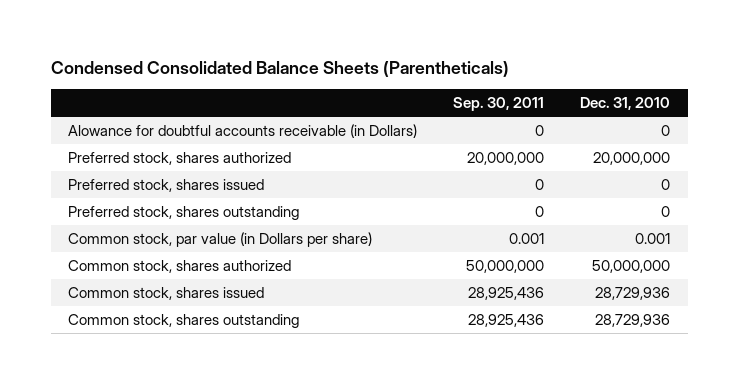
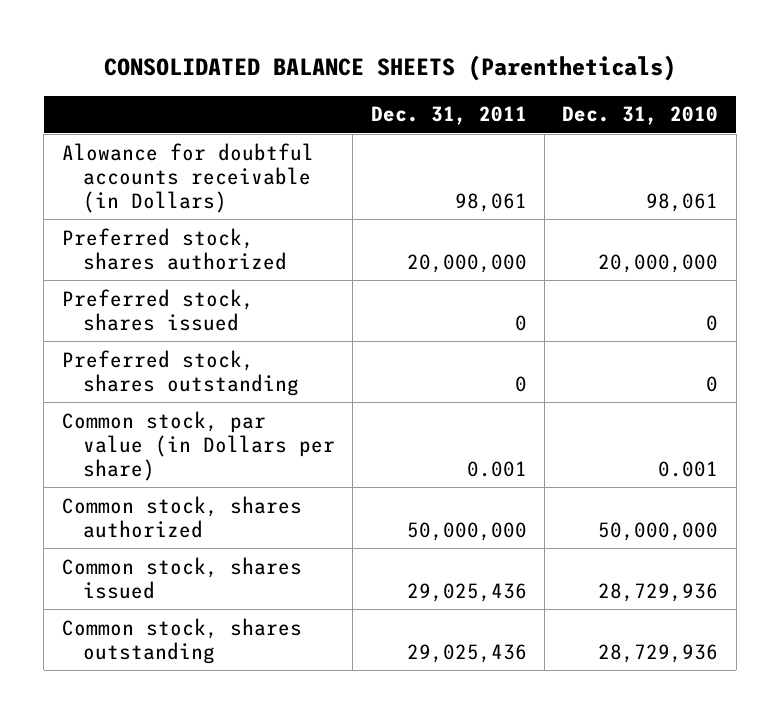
- Condensed Consolidated Balance Sheets (Parentheticals)
+ CONSOLIDATED BALANCE SHEETS (Parentheticals)
- | Sep. 30, 2011 | Dec. 31, 2010
+ | Dec. 31, 2011 | Dec. 31, 2010
- Alowance for doubtful accounts receivable (in Dollars) | 0 | 0
+ Alowance for doubtful accounts receivable (in Dollars) | 98,061 | 98,061

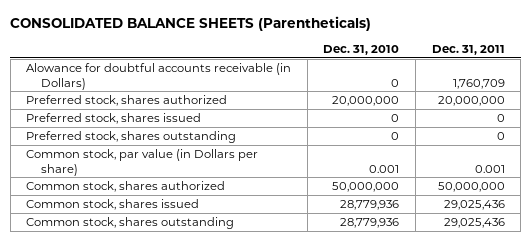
- | Dec. 31, 2011 | Dec. 31, 2010
+ | Dec. 31, 2010 | Dec. 31, 2011
- Alowance for doubtful accounts receivable (in Dollars) | 98,061 | 98,061
+ Alowance for doubtful accounts receivable (in Dollars) | 0 | 1,760,709
- Common stock, shares issued | 29,025,436 | 28,729,936
- Common stock, shares outstanding | 29,025,436 | 28,729,936
+ Common stock, shares issued | 28,779,936 | 29,025,436
+ Common stock, shares outstanding | 28,779,936 | 29,025,436

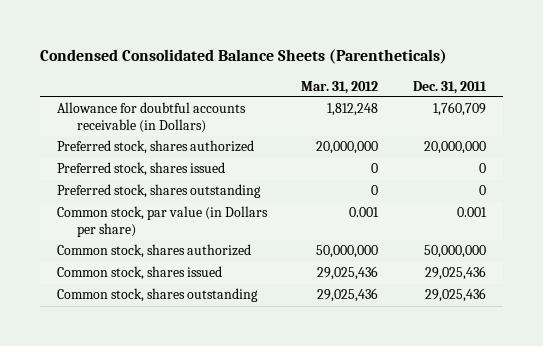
- CONSOLIDATED BALANCE SHEETS (Parentheticals)
+ Condensed Consolidated Balance Sheets (Parentheticals)
- | Dec. 31, 2010 | Dec. 31, 2011
+ | Mar. 31, 2012 | Dec. 31, 2011
- Alowance for doubtful accounts receivable (in Dollars) | 0 | 1,760,709
+ Allowance for doubtful accounts receivable (in Dollars) | 1,812,248 | 1,760,709

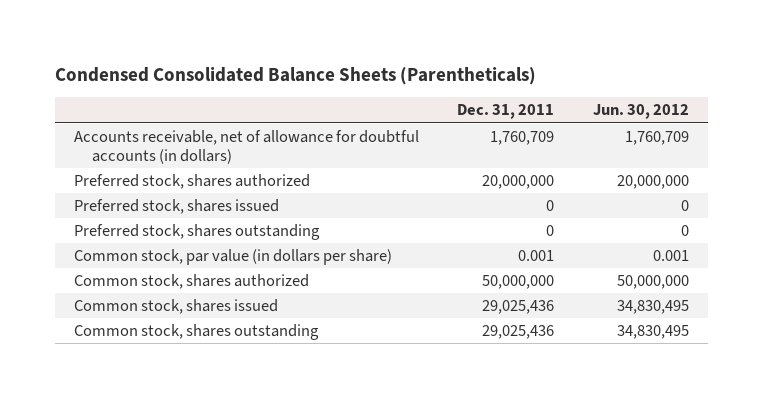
- | Mar. 31, 2012 | Dec. 31, 2011
+ | Dec. 31, 2011 | Jun. 30, 2012
- Allowance for doubtful accounts receivable (in Dollars) | 1,812,248 | 1,760,709
+ Accounts receivable, net of allowance for doubtful accounts (in dollars) | 1,760,709 | 1,760,709
- Common stock, par value (in Dollars per share) | 0.001 | 0.001
+ Common stock, par value (in dollars per share) | 0.001 | 0.001

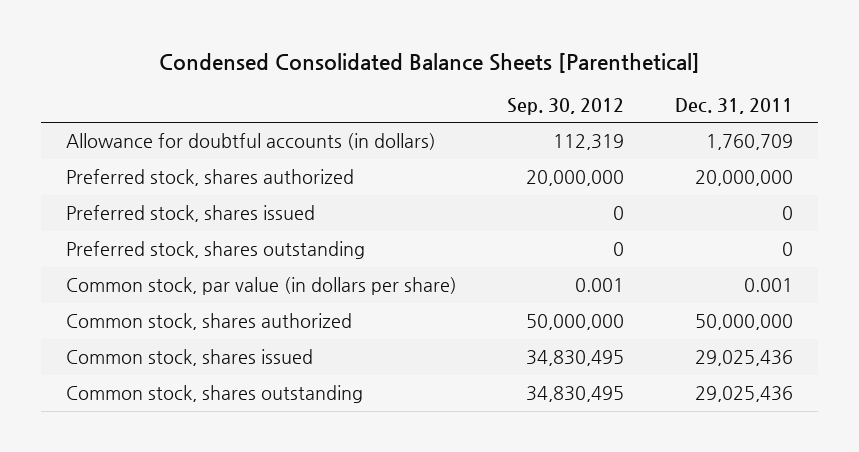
- Condensed Consolidated Balance Sheets (Parentheticals)
+ Condensed Consolidated Balance Sheets [Parenthetical]
- | Dec. 31, 2011 | Jun. 30, 2012
+ | Sep. 30, 2012 | Dec. 31, 2011
- Accounts receivable, net of allowance for doubtful accounts (in dollars) | 1,760,709 | 1,760,709
+ Allowance for doubtful accounts (in dollars) | 112,319 | 1,760,709

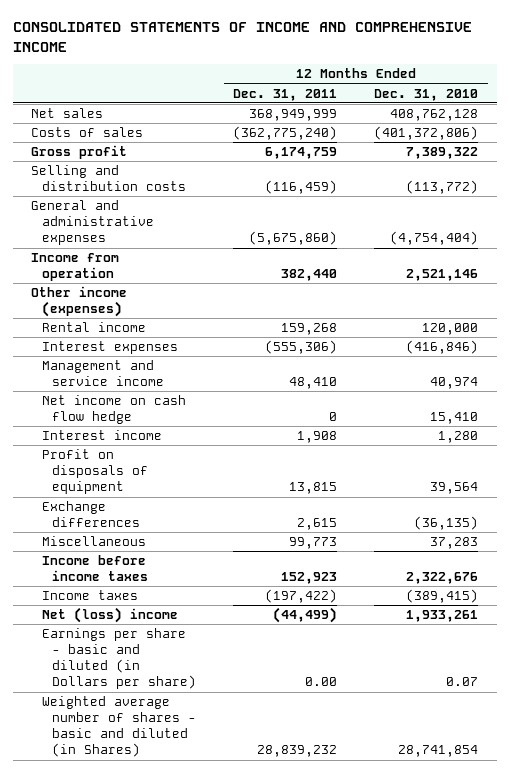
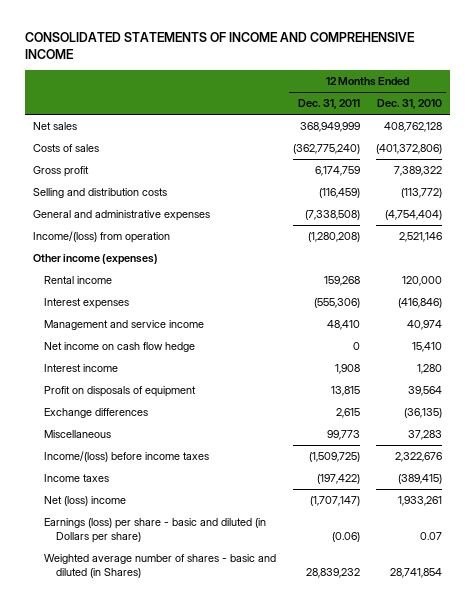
- General and administrative expenses | (5,675,860) | (4,754,404)
- Income from operation | 382,440 | 2,521,146
+ General and administrative expenses | (7,338,508) | (4,754,404)
+ Income/(loss) from operation | (1,280,208) | 2,521,146
- Income before income taxes | 152,923 | 2,322,676
+ Income/(loss) before income taxes | (1,509,725) | 2,322,676
- Net (loss) income | (44,499) | 1,933,261
- Earnings per share - basic and diluted (in Dollars per share) | 0.00 | 0.07
+ Net (loss) income | (1,707,147) | 1,933,261
+ Earnings (loss) per share - basic and diluted (in Dollars per share) | (0.06) | 0.07

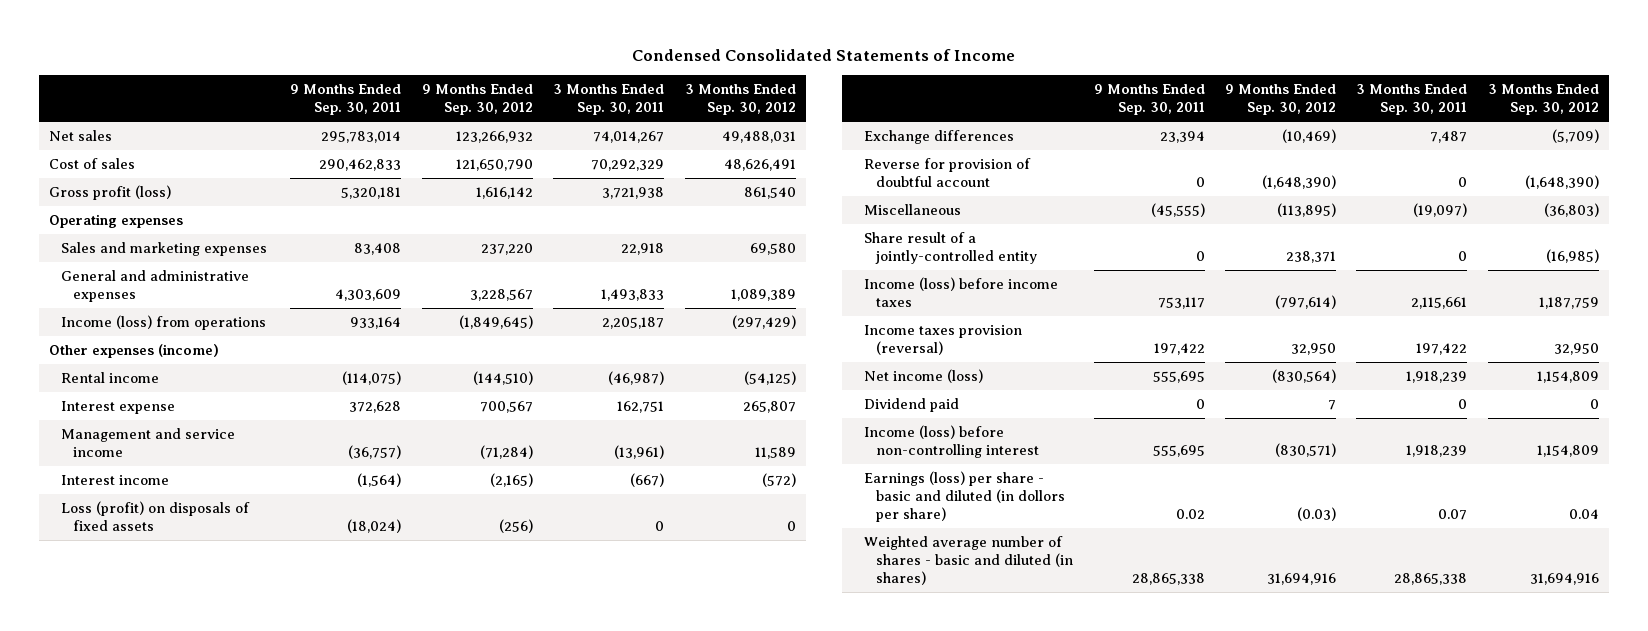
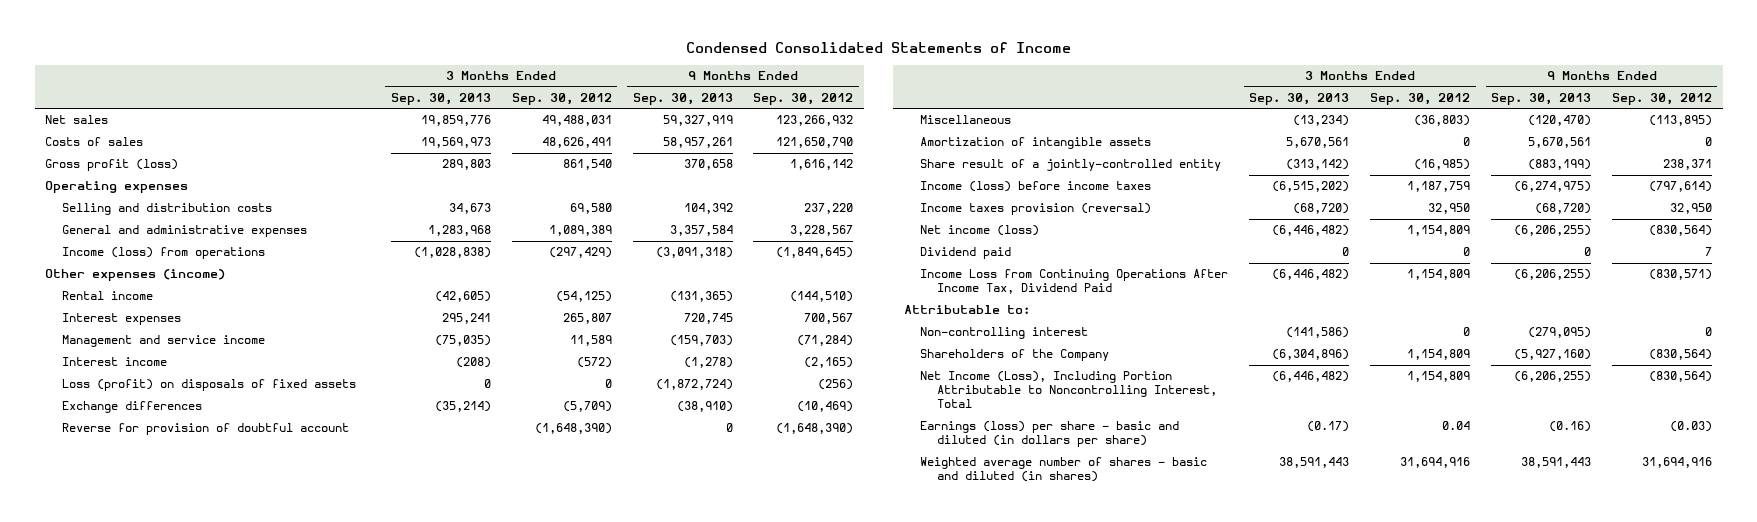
- | 9 Months Ended Sep. 30, 2011 | 9 Months Ended Sep. 30, 2012 | 3 Months Ended Sep. 30, 2011 | 3 Months Ended Sep. 30, 2012
+ | 3 Months Ended Sep. 30, 2013 | 3 Months Ended Sep. 30, 2012 | 9 Months Ended Sep. 30, 2013 | 9 Months Ended Sep. 30, 2012
- Cost of sales | 290,462,833 | 121,650,790 | 70,292,329 | 48,626,491
+ Costs of sales | 19,569,973 | 48,626,491 | 58,957,261 | 121,650,790
- Sales and marketing expenses | 83,408 | 237,220 | 22,918 | 69,580
+ Selling and distribution costs | 34,673 | 69,580 | 104,392 | 237,220
- Interest expense | 372,628 | 700,567 | 162,751 | 265,807
+ Interest expenses | 295,241 | 265,807 | 720,745 | 700,567
+ Amortization of intangible assets | 5,670,561 | 0 | 5,670,561 | 0
- Income (loss) before non-controlling interest | 555,695 | (830,571) | 1,918,239 | 1,154,809
- Earnings (loss) per share - basic and diluted (in dollors per share) | 0.02 | (0.03) | 0.07 | 0.04
+ Income Loss from Continuing Operations After Income Tax, Dividend Paid | (6,446,482) | 1,154,809 | (6,206,255) | (830,571)
+ Attributable to:
+ Non-controlling interest | (141,586) | 0 | (279,095) | 0
+ Shareholders of the Company | (6,304,896) | 1,154,809 | (5,927,160) | (830,564)
+ Net Income (Loss), Including Portion Attributable to Noncontrolling Interest, Total | (6,446,482) | 1,154,809 | (6,206,255) | (830,564)
+ Earnings (loss) per share - basic and diluted (in dollars per share) | (0.17) | 0.04 | (0.16) | (0.03)

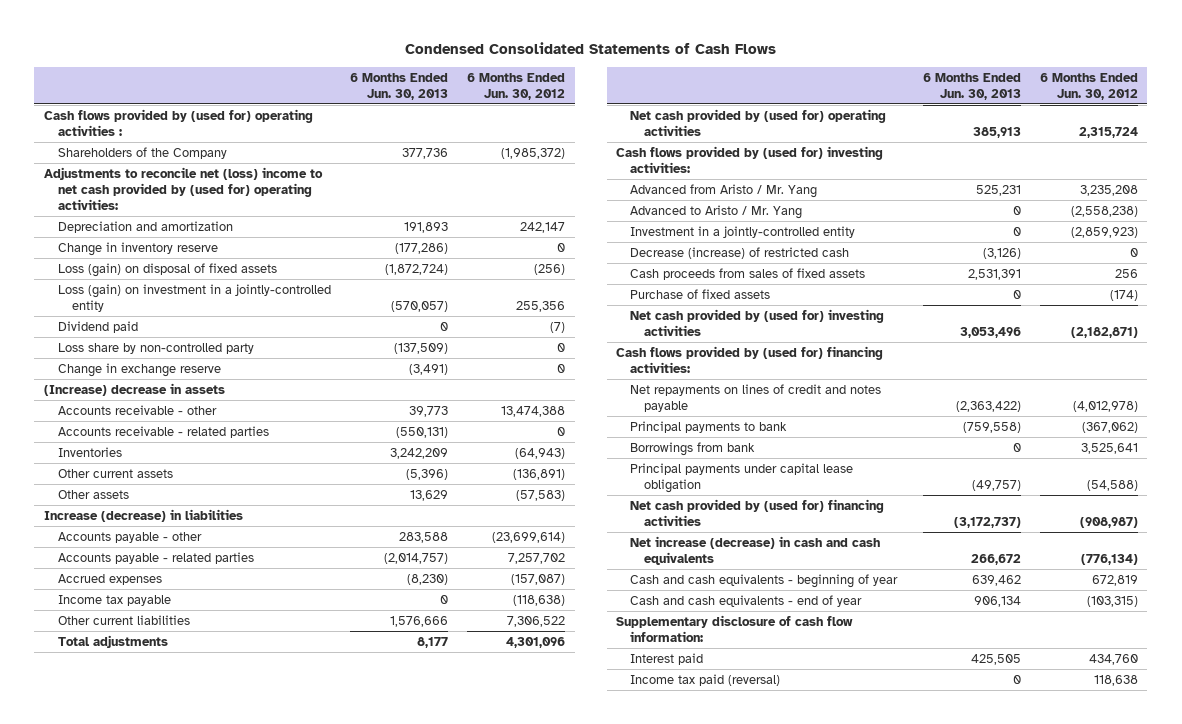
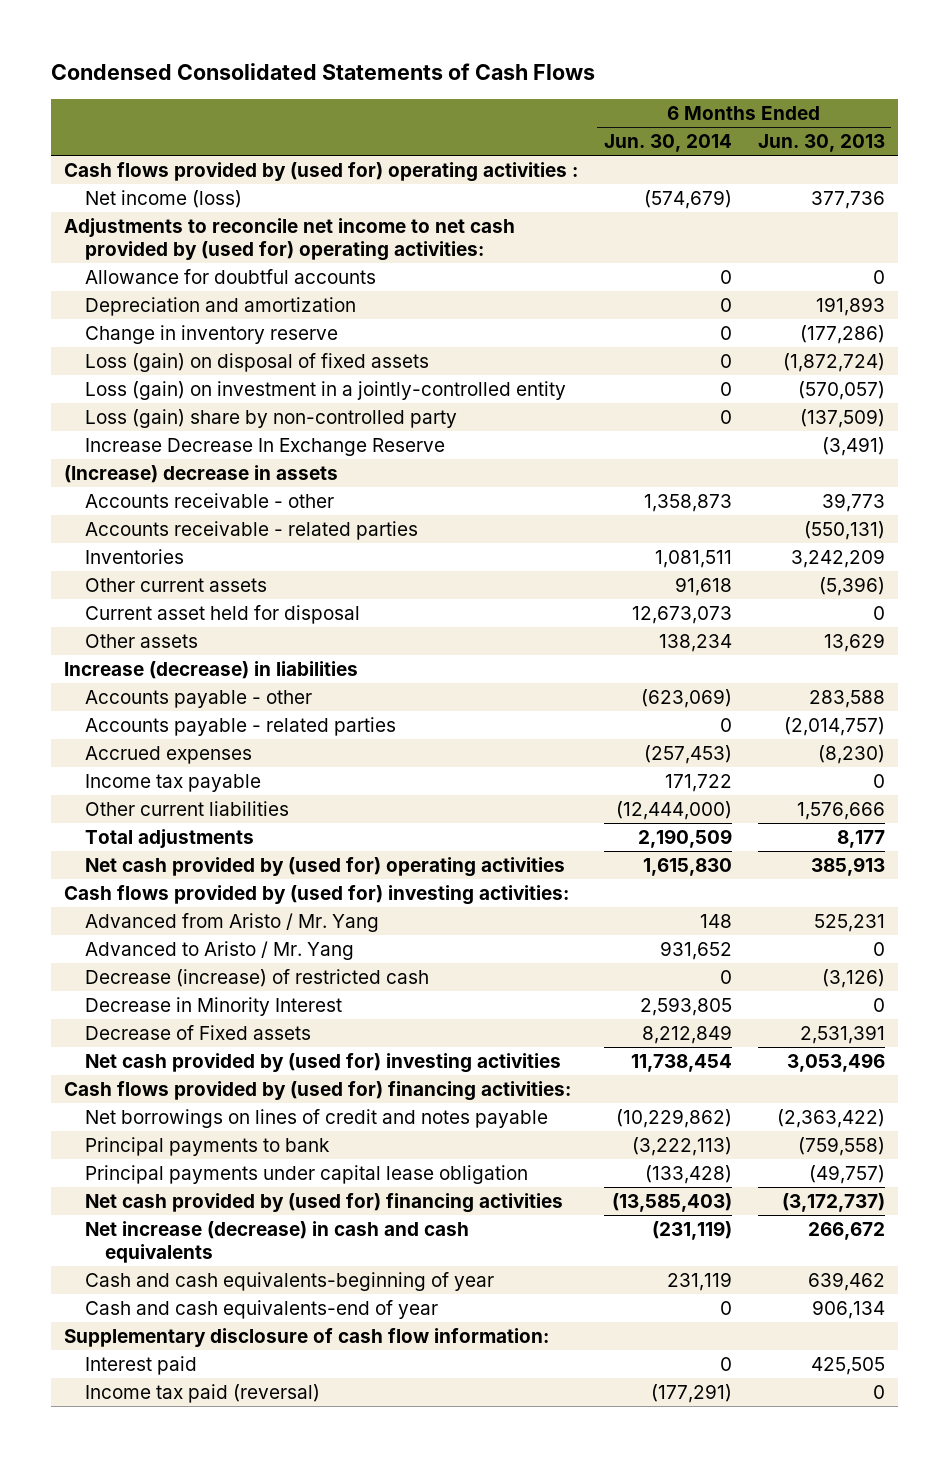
- | 6 Months Ended Jun. 30, 2013 | 6 Months Ended Jun. 30, 2012
+ | 6 Months Ended Jun. 30, 2014 | 6 Months Ended Jun. 30, 2013
- Shareholders of the Company | 377,736 | (1,985,372)
- Adjustments to reconcile net (loss) income to net cash provided by (used for) operating activities:
+ Net income (loss) | (574,679) | 377,736
+ Adjustments to reconcile net income to net cash provided by (used for) operating activities:
+ Allowance for doubtful accounts | 0 | 0
- Dividend paid | 0 | (7)
- Loss share by non-controlled party | (137,509) | 0
- Change in exchange reserve | (3,491) | 0
+ Loss (gain) share by non-controlled party | 0 | (137,509)
+ Increase Decrease In Exchange Reserve | | (3,491)
+ Current asset held for disposal | 12,673,073 | 0
- Investment in a jointly-controlled entity | 0 | (2,859,923)
- Cash proceeds from sales of fixed assets | 2,531,391 | 256
- Purchase of fixed assets | 0 | (174)
+ Decrease in Minority Interest | 2,593,805 | 0
+ Decrease of Fixed assets | 8,212,849 | 2,531,391
- Net repayments on lines of credit and notes payable | (2,363,422) | (4,012,978)
+ Net borrowings on lines of credit and notes payable | (10,229,862) | (2,363,422)
- Borrowings from bank | 0 | 3,525,641
- Cash and cash equivalents - beginning of year | 639,462 | 672,819
- Cash and cash equivalents - end of year | 906,134 | (103,315)
+ Cash and cash equivalents-beginning of year | 231,119 | 639,462
+ Cash and cash equivalents-end of year | 0 | 906,134

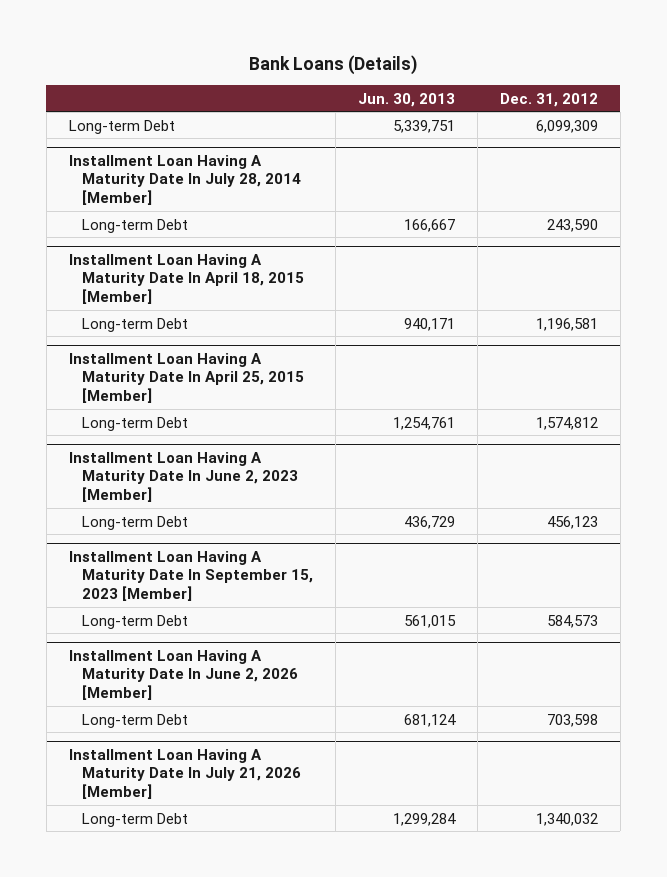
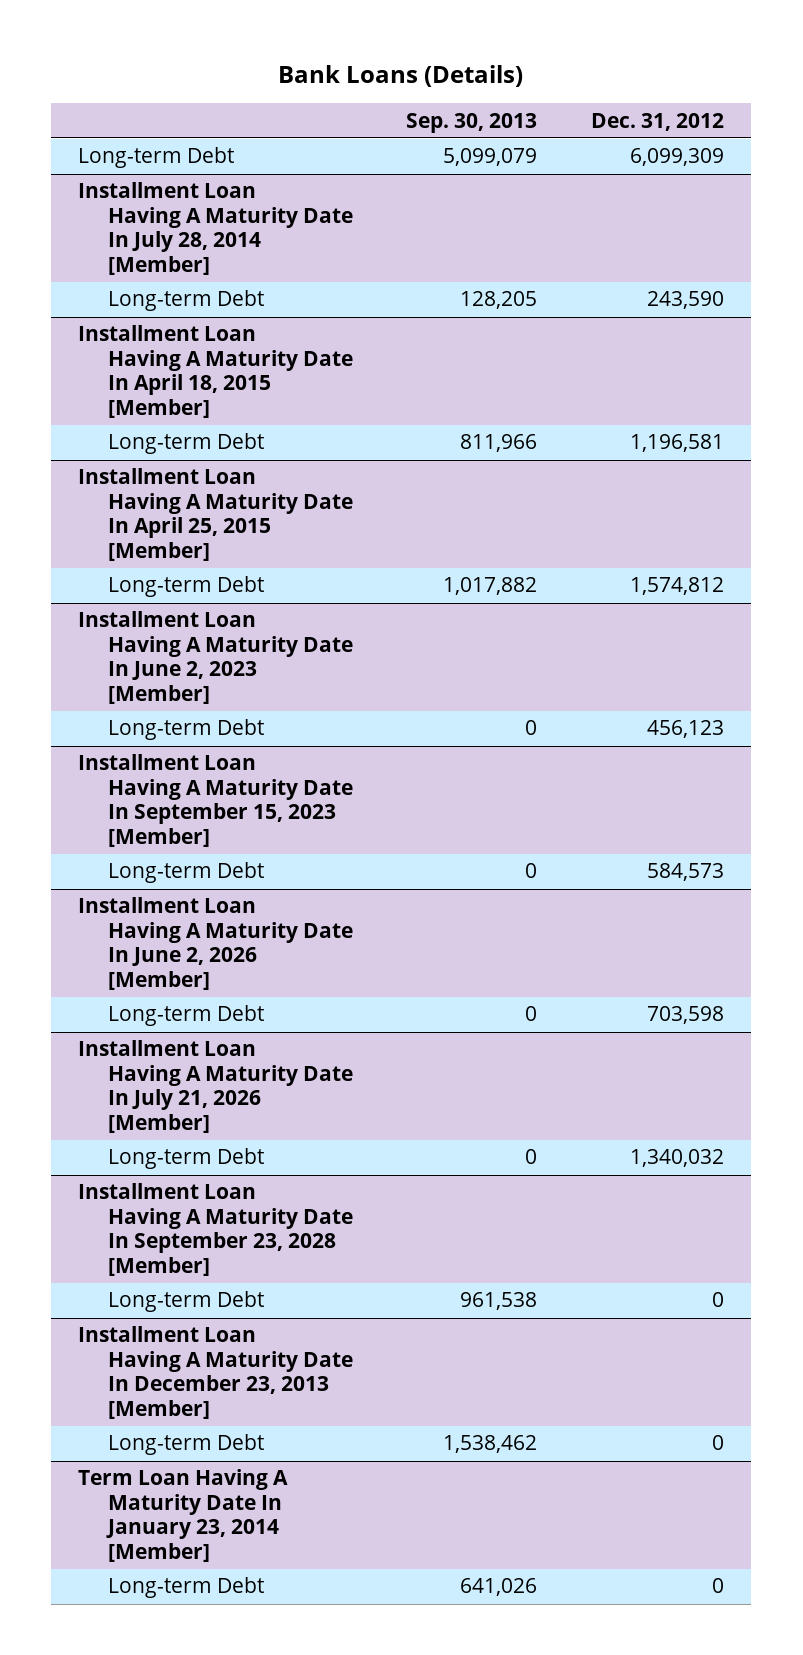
- | Jun. 30, 2013 | Dec. 31, 2012
+ | Sep. 30, 2013 | Dec. 31, 2012
+ Installment Loan Having A Maturity Date In September 23, 2028 [Member]
+ Long-term Debt | 961,538 | 0
+ Installment Loan Having A Maturity Date In December 23, 2013 [Member]
+ Long-term Debt | 1,538,462 | 0
+ Term Loan Having A Maturity Date In January 23, 2014 [Member]
+ Long-term Debt | 641,026 | 0

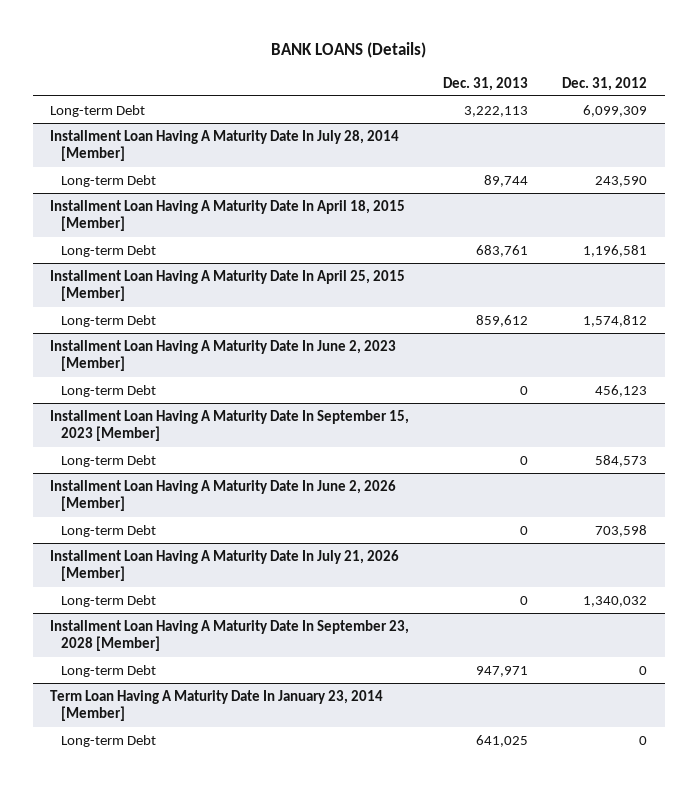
- Bank Loans (Details)
+ BANK LOANS (Details)
- | Sep. 30, 2013 | Dec. 31, 2012
+ | Dec. 31, 2013 | Dec. 31, 2012
- Installment Loan Having A Maturity Date In December 23, 2013 [Member]
- Long-term Debt | 1,538,462 | 0

